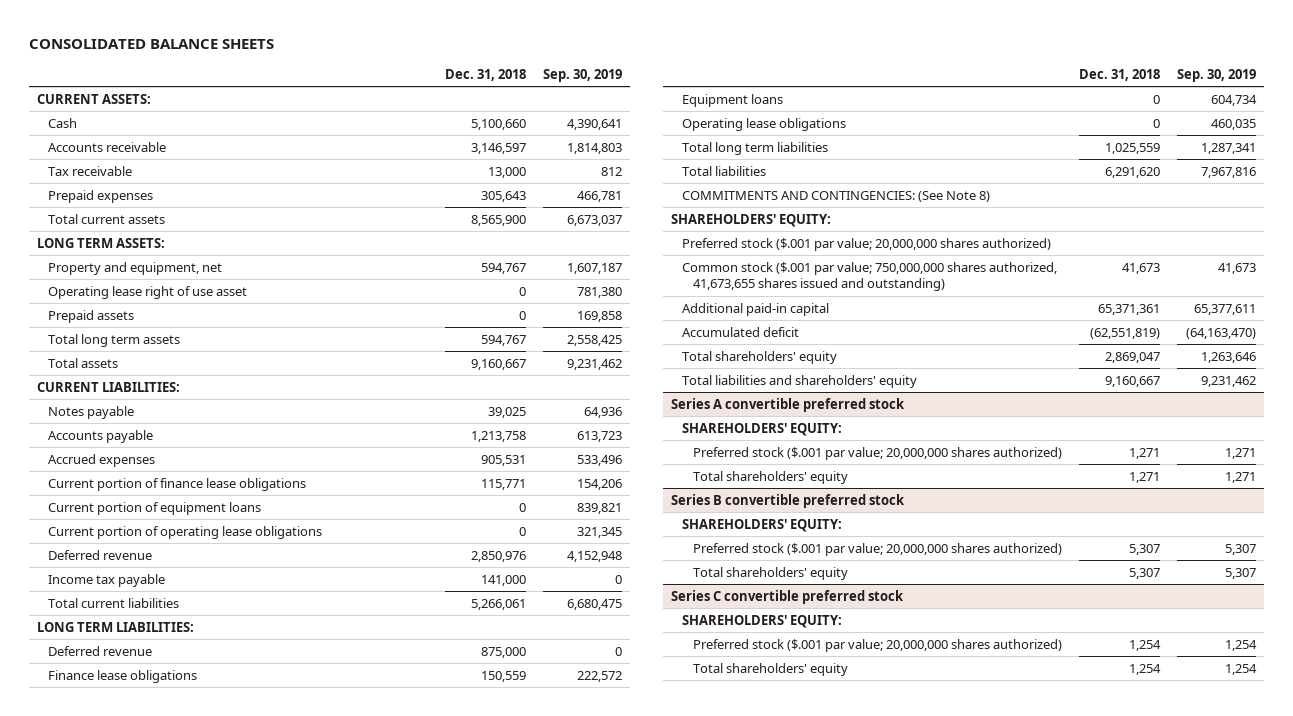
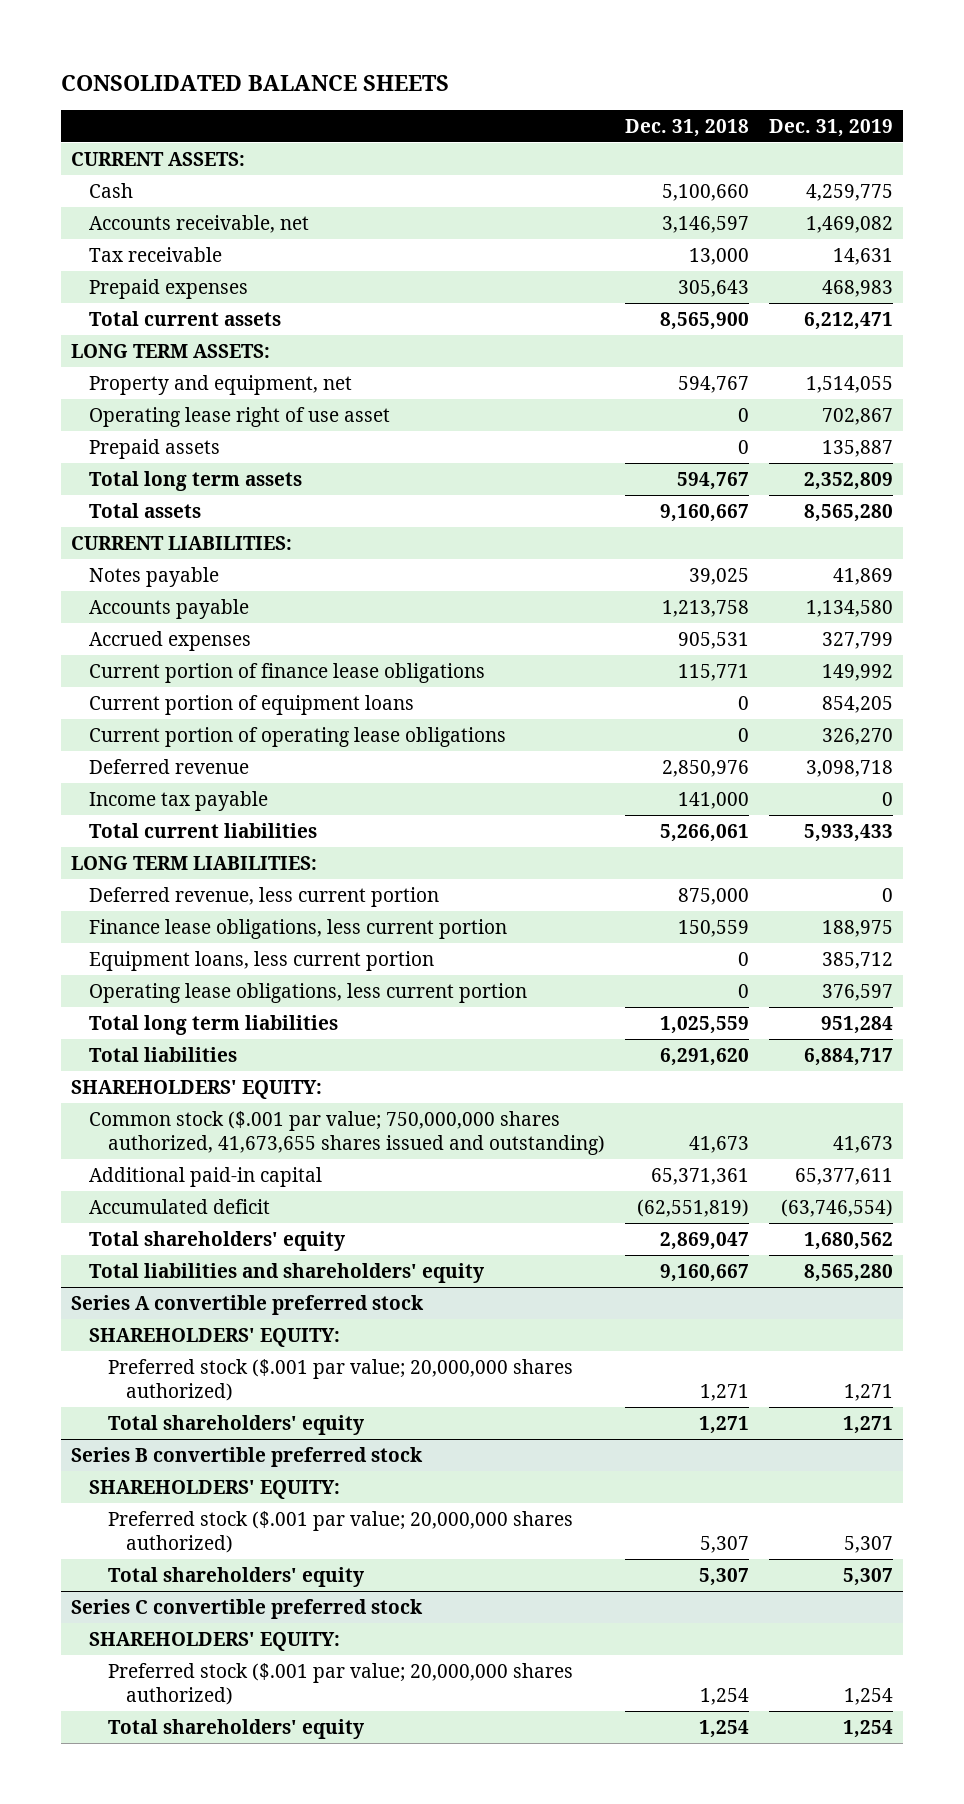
- | Dec. 31, 2018 | Sep. 30, 2019
+ | Dec. 31, 2018 | Dec. 31, 2019
- Accounts receivable | 3,146,597 | 1,814,803
+ Accounts receivable, net | 3,146,597 | 1,469,082
- Deferred revenue | 875,000 | 0
- Finance lease obligations | 150,559 | 222,572
- Equipment loans | 0 | 604,734
- Operating lease obligations | 0 | 460,035
+ Deferred revenue, less current portion | 875,000 | 0
+ Finance lease obligations, less current portion | 150,559 | 188,975
+ Equipment loans, less current portion | 0 | 385,712
+ Operating lease obligations, less current portion | 0 | 376,597
- COMMITMENTS AND CONTINGENCIES: (See Note 8)
- Preferred stock ($.001 par value; 20,000,000 shares authorized)

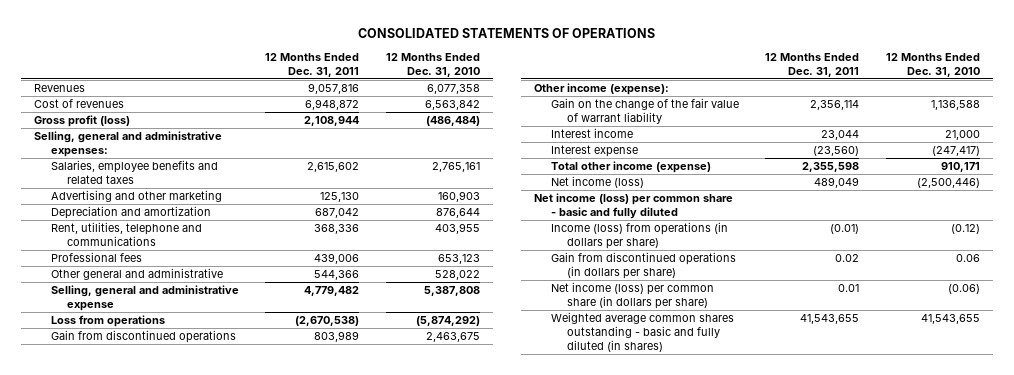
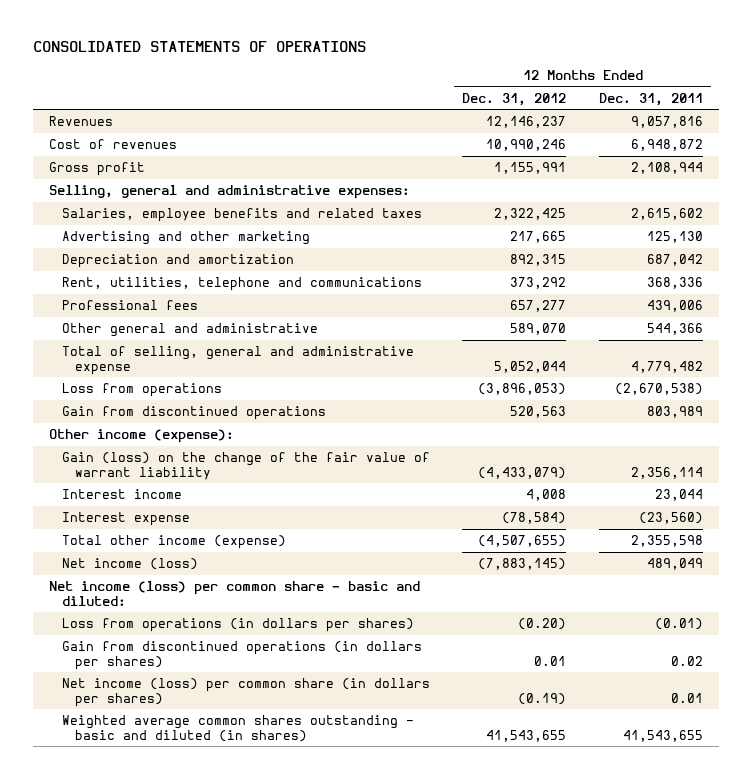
- | 12 Months Ended Dec. 31, 2011 | 12 Months Ended Dec. 31, 2010
+ | 12 Months Ended Dec. 31, 2012 | 12 Months Ended Dec. 31, 2011
- Gross profit (loss) | 2,108,944 | (486,484)
+ Gross profit | 1,155,991 | 2,108,944
- Selling, general and administrative expense | 4,779,482 | 5,387,808
+ Total of selling, general and administrative expense | 5,052,044 | 4,779,482
- Gain on the change of the fair value of warrant liability | 2,356,114 | 1,136,588
+ Gain (loss) on the change of the fair value of warrant liability | (4,433,079) | 2,356,114
- Net income (loss) per common share - basic and fully diluted
- Income (loss) from operations (in dollars per share) | (0.01) | (0.12)
- Gain from discontinued operations (in dollars per share) | 0.02 | 0.06
- Net income (loss) per common share (in dollars per share) | 0.01 | (0.06)
- Weighted average common shares outstanding - basic and fully diluted (in shares) | 41,543,655 | 41,543,655
+ Net income (loss) per common share - basic and diluted:
+ Loss from operations (in dollars per shares) | (0.20) | (0.01)
+ Gain from discontinued operations (in dollars per shares) | 0.01 | 0.02
+ Net income (loss) per common share (in dollars per shares) | (0.19) | 0.01
+ Weighted average common shares outstanding - basic and diluted (in shares) | 41,543,655 | 41,543,655

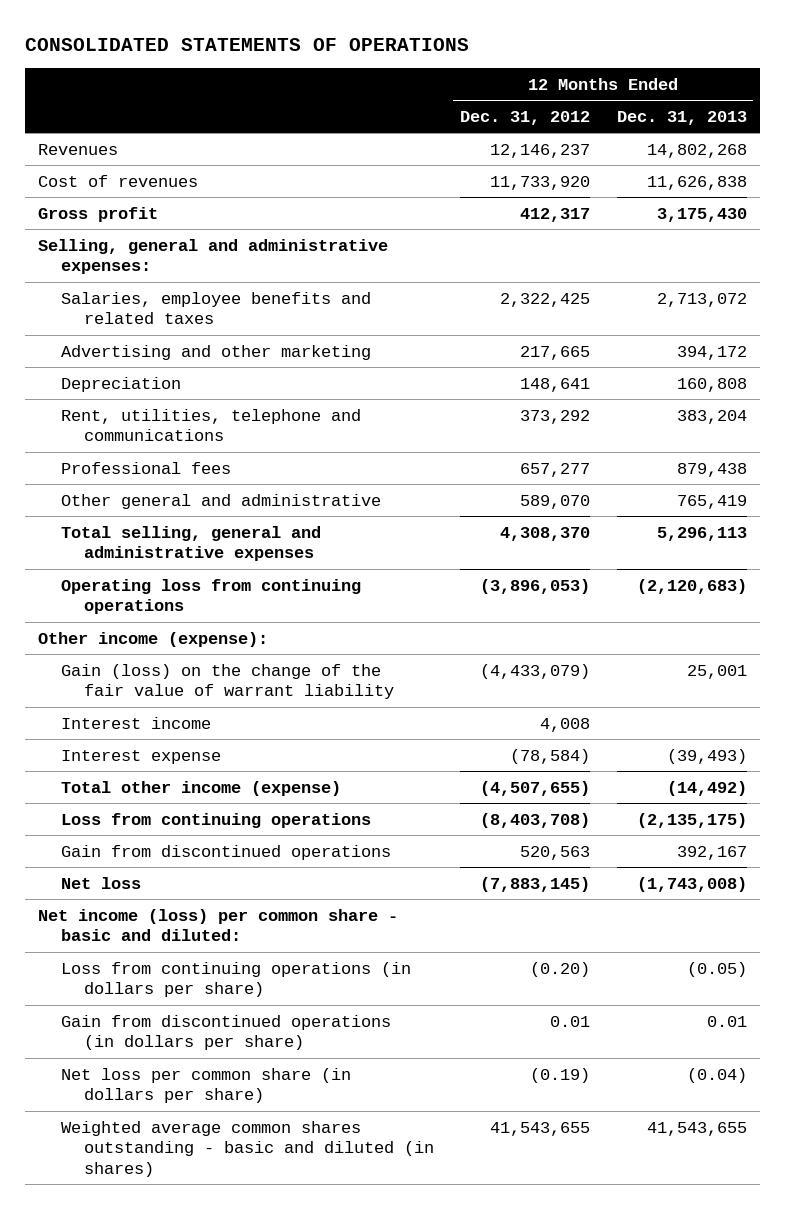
- | 12 Months Ended Dec. 31, 2012 | 12 Months Ended Dec. 31, 2011
+ | 12 Months Ended Dec. 31, 2012 | 12 Months Ended Dec. 31, 2013
- Cost of revenues | 10,990,246 | 6,948,872
- Gross profit | 1,155,991 | 2,108,944
+ Cost of revenues | 11,733,920 | 11,626,838
+ Gross profit | 412,317 | 3,175,430
- Depreciation and amortization | 892,315 | 687,042
+ Depreciation | 148,641 | 160,808
- Total of selling, general and administrative expense | 5,052,044 | 4,779,482
- Loss from operations | (3,896,053) | (2,670,538)
+ Total selling, general and administrative expenses | 4,308,370 | 5,296,113
+ Operating loss from continuing operations | (3,896,053) | (2,120,683)
- Net income (loss) | (7,883,145) | 489,049
+ Loss from continuing operations | (8,403,708) | (2,135,175)
moved down: Gain from discontinued operations | 520,563 | 392,167
+ Net loss | (7,883,145) | (1,743,008)
- Loss from operations (in dollars per shares) | (0.20) | (0.01)
- Gain from discontinued operations (in dollars per shares) | 0.01 | 0.02
- Net income (loss) per common share (in dollars per shares) | (0.19) | 0.01
+ Loss from continuing operations (in dollars per share) | (0.20) | (0.05)
+ Gain from discontinued operations (in dollars per share) | 0.01 | 0.01
+ Net loss per common share (in dollars per share) | (0.19) | (0.04)

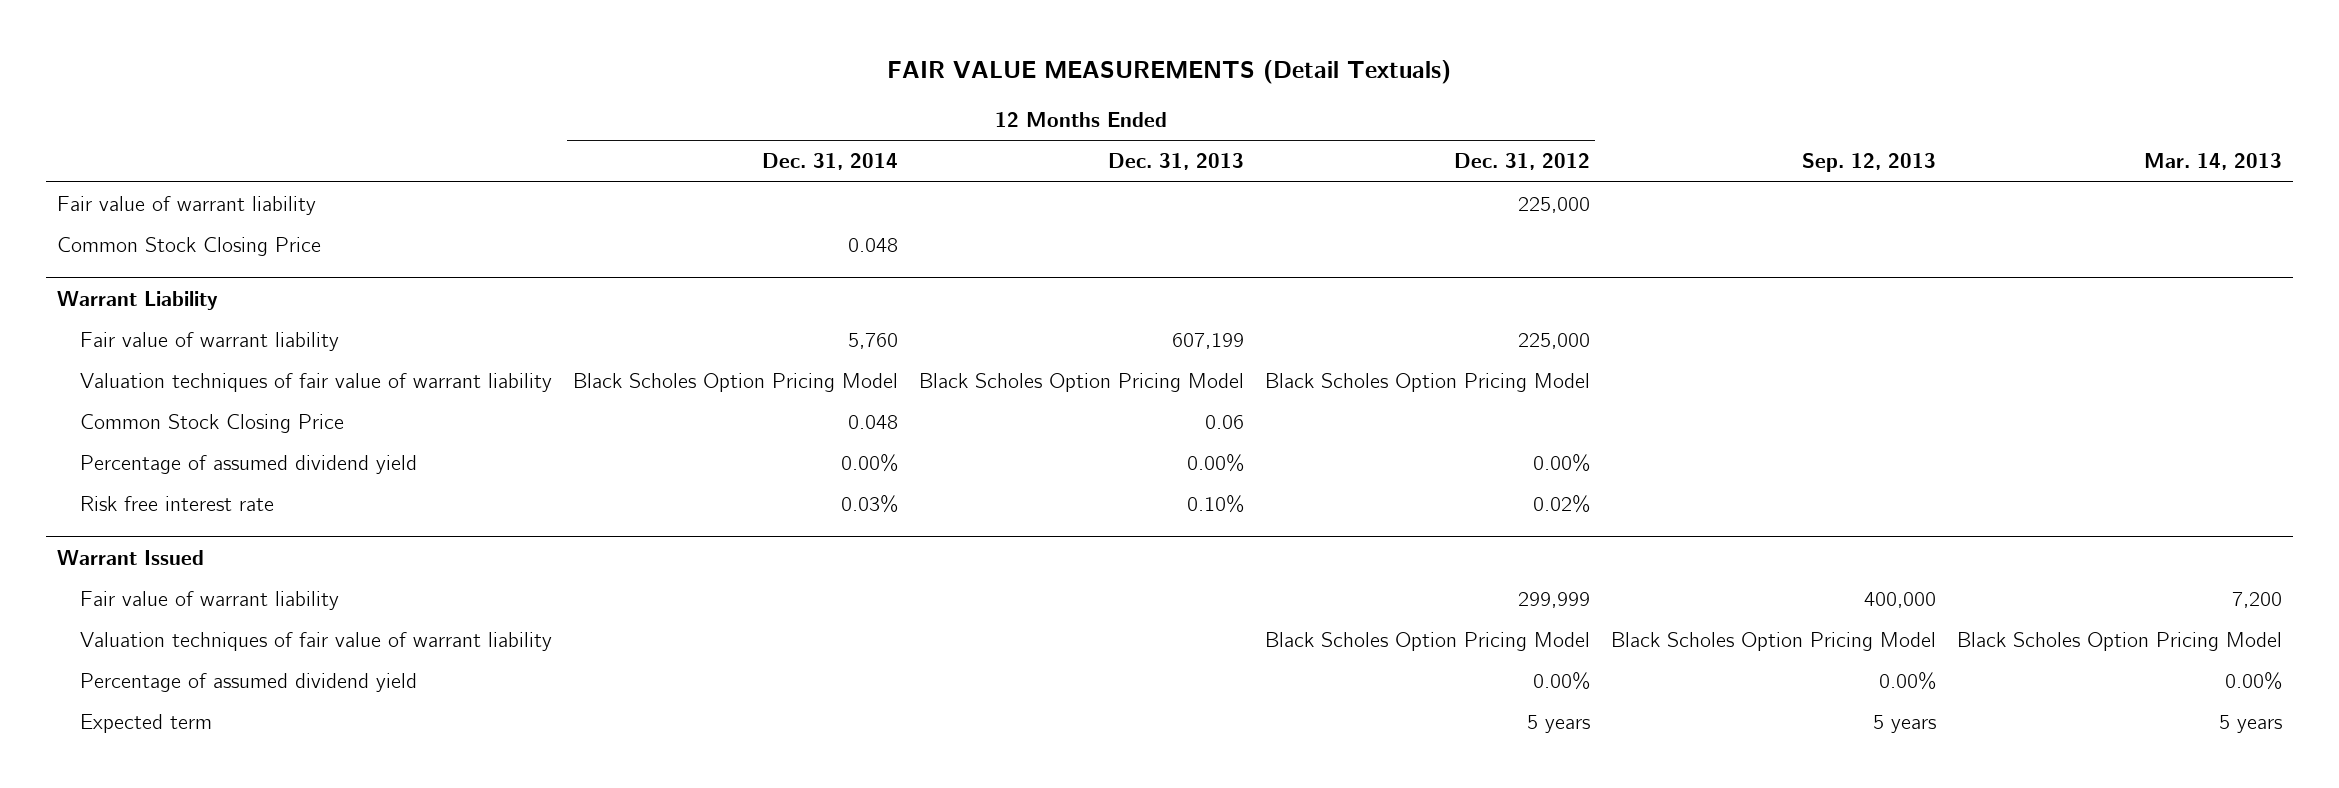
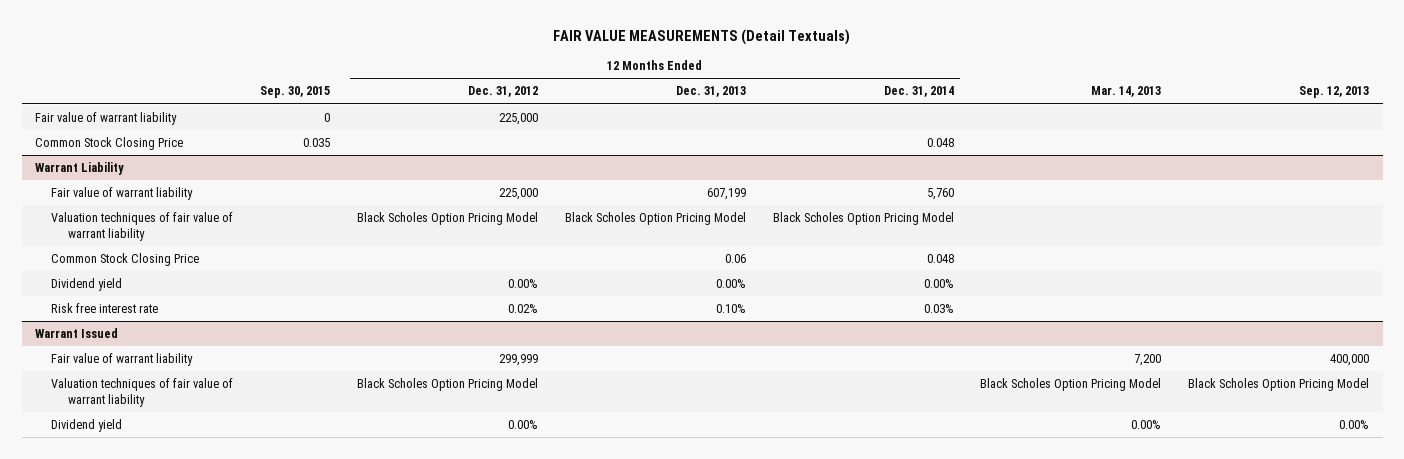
- | 12 Months Ended Dec. 31, 2014 | 12 Months Ended Dec. 31, 2013 | 12 Months Ended Dec. 31, 2012 | Sep. 12, 2013 | Mar. 14, 2013
+ | Sep. 30, 2015 | 12 Months Ended Dec. 31, 2012 | 12 Months Ended Dec. 31, 2013 | 12 Months Ended Dec. 31, 2014 | Mar. 14, 2013 | Sep. 12, 2013
@ Warrant Liability
- Percentage of assumed dividend yield | 0.00% | 0.00% | 0.00% | |
+ Dividend yield | | 0.00% | 0.00% | 0.00% | |
@ Warrant Issued
- Percentage of assumed dividend yield | | | 0.00% | 0.00% | 0.00%
- Expected term | | | 5 years | 5 years | 5 years
+ Dividend yield | | 0.00% | | | 0.00% | 0.00%

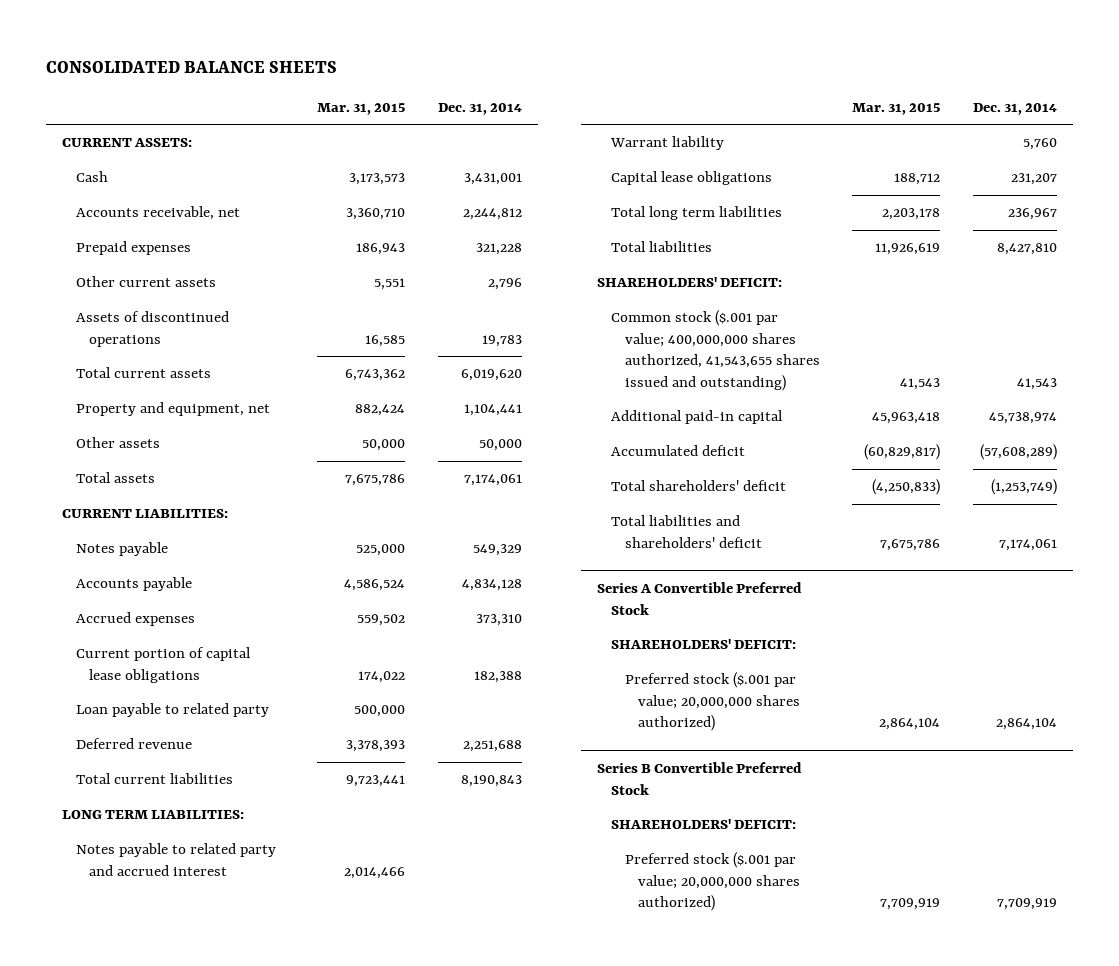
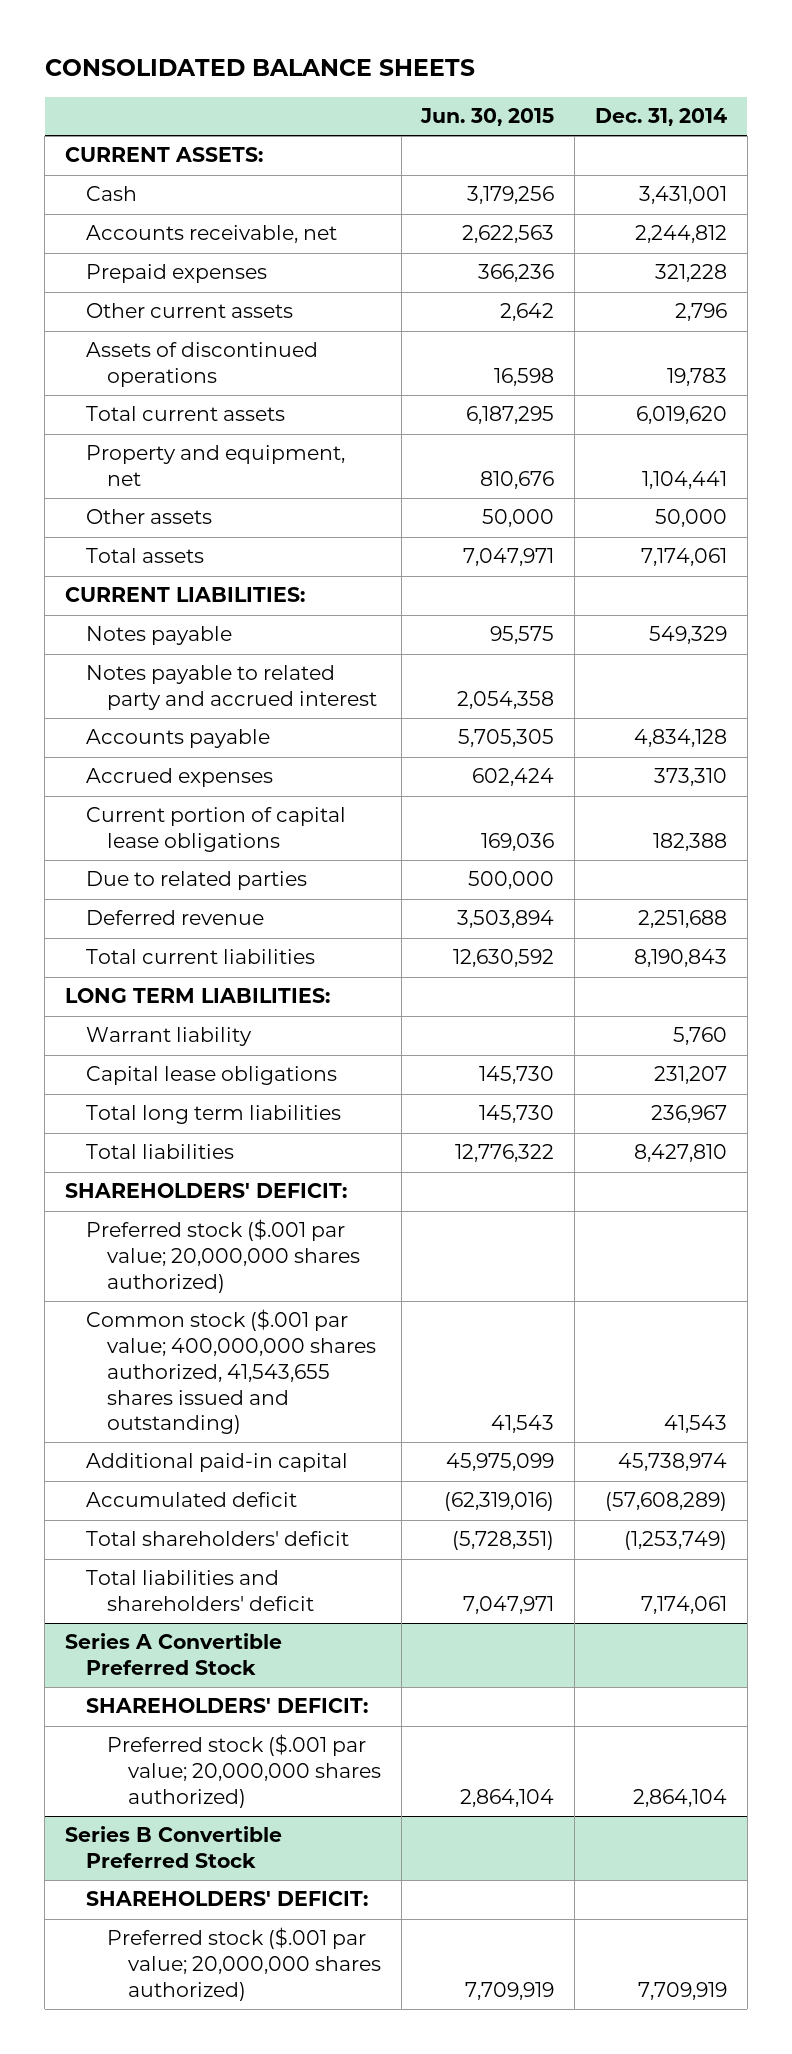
- | Mar. 31, 2015 | Dec. 31, 2014
+ | Jun. 30, 2015 | Dec. 31, 2014
moved up: Notes payable to related party and accrued interest | 2,054,358 |
- Loan payable to related party | 500,000 |
+ Due to related parties | 500,000 |
+ Preferred stock ($.001 par value; 20,000,000 shares authorized)

